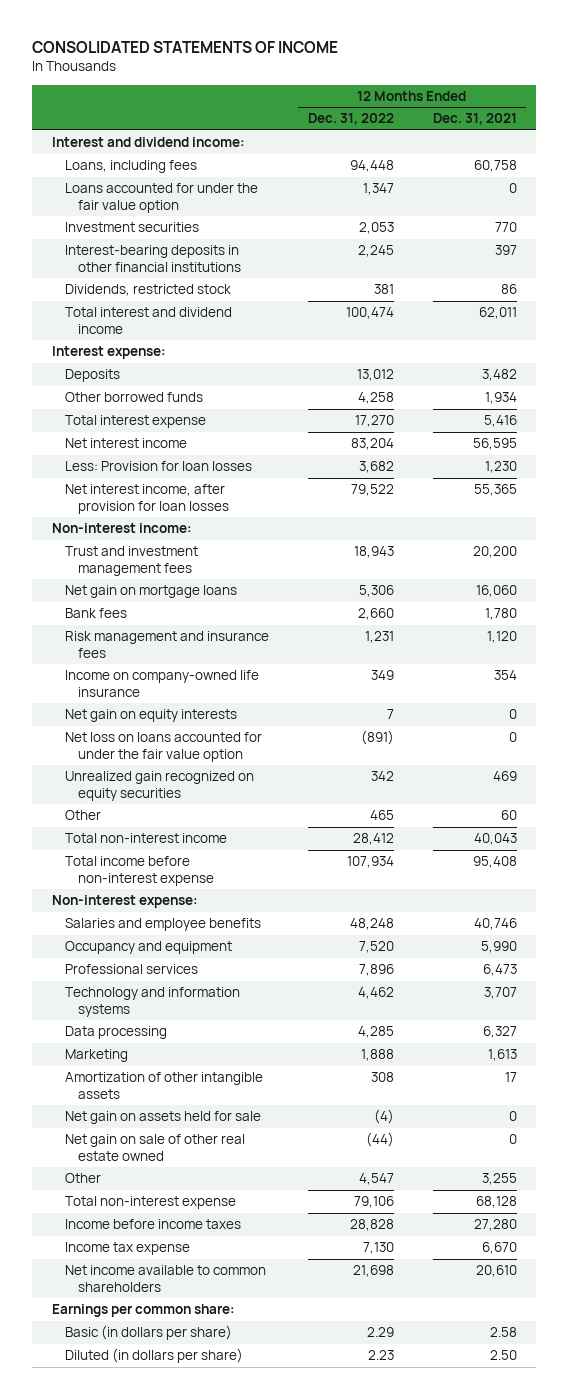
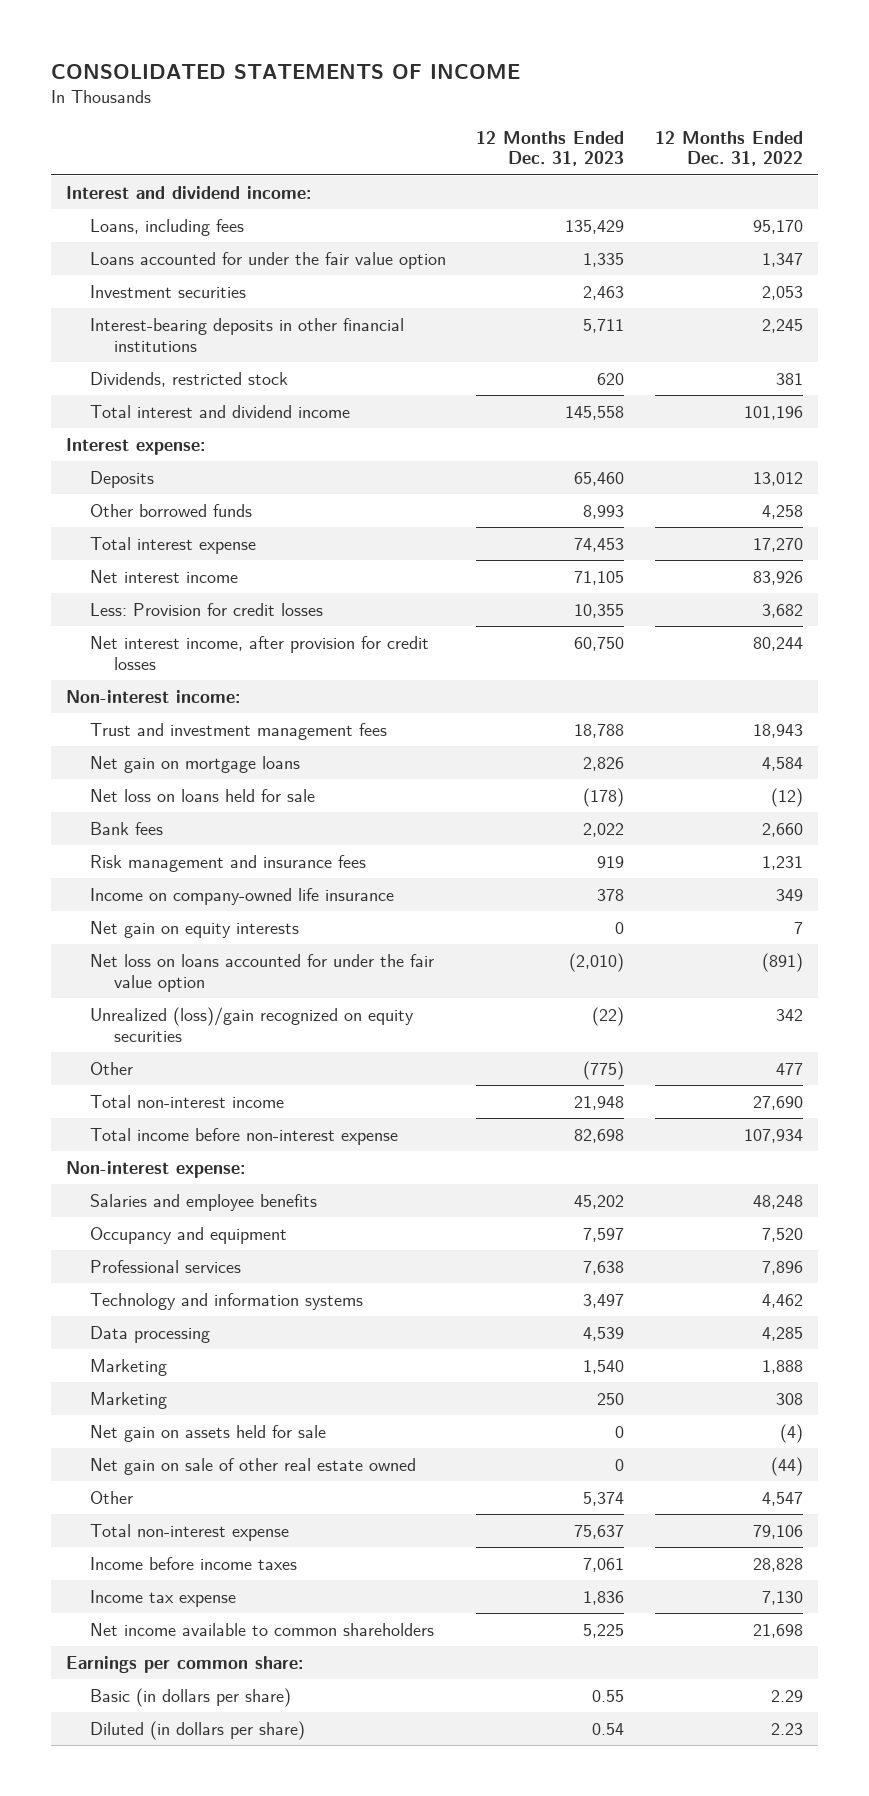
- | 12 Months Ended Dec. 31, 2022 | 12 Months Ended Dec. 31, 2021
+ | 12 Months Ended Dec. 31, 2023 | 12 Months Ended Dec. 31, 2022
- Loans, including fees | 94,448 | 60,758
+ Loans, including fees | 135,429 | 95,170
- Total interest and dividend income | 100,474 | 62,011
+ Total interest and dividend income | 145,558 | 101,196
- Net interest income | 83,204 | 56,595
- Less: Provision for loan losses | 3,682 | 1,230
- Net interest income, after provision for loan losses | 79,522 | 55,365
+ Net interest income | 71,105 | 83,926
+ Less: Provision for credit losses | 10,355 | 3,682
+ Net interest income, after provision for credit losses | 60,750 | 80,244
- Net gain on mortgage loans | 5,306 | 16,060
+ Net gain on mortgage loans | 2,826 | 4,584
+ Net loss on loans held for sale | (178) | (12)
- Unrealized gain recognized on equity securities | 342 | 469
- Other | 465 | 60
- Total non-interest income | 28,412 | 40,043
+ Unrealized (loss)/gain recognized on equity securities | (22) | 342
+ Other | (775) | 477
+ Total non-interest income | 21,948 | 27,690
- Amortization of other intangible assets | 308 | 17
+ Marketing | 250 | 308

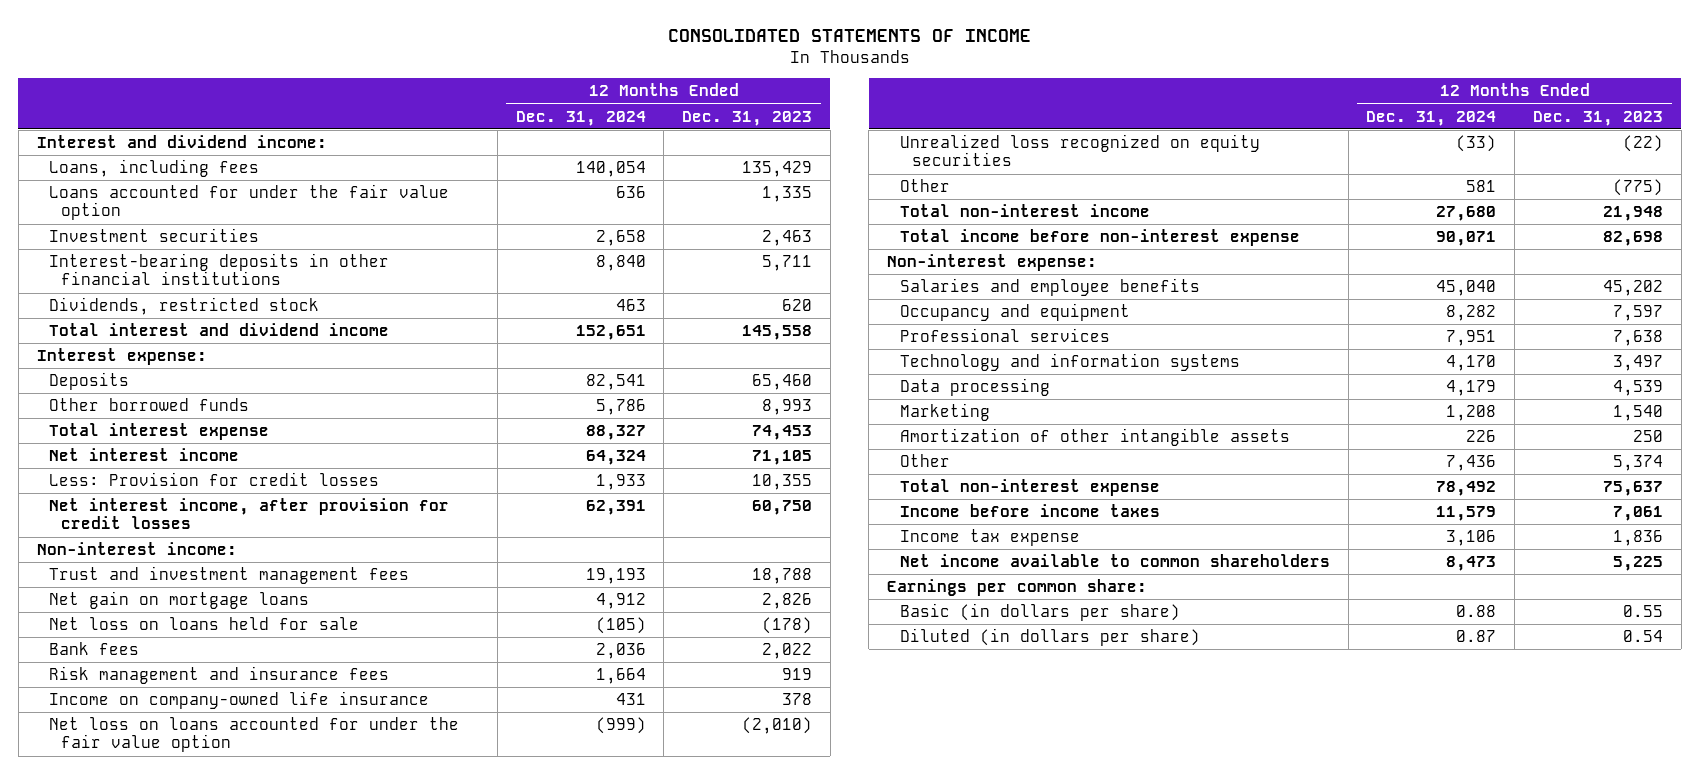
- | 12 Months Ended Dec. 31, 2023 | 12 Months Ended Dec. 31, 2022
+ | 12 Months Ended Dec. 31, 2024 | 12 Months Ended Dec. 31, 2023
- Net gain on equity interests | 0 | 7
- Unrealized (loss)/gain recognized on equity securities | (22) | 342
+ Unrealized loss recognized on equity securities | (33) | (22)
- Marketing | 250 | 308
- Net gain on assets held for sale | 0 | (4)
- Net gain on sale of other real estate owned | 0 | (44)
+ Amortization of other intangible assets | 226 | 250

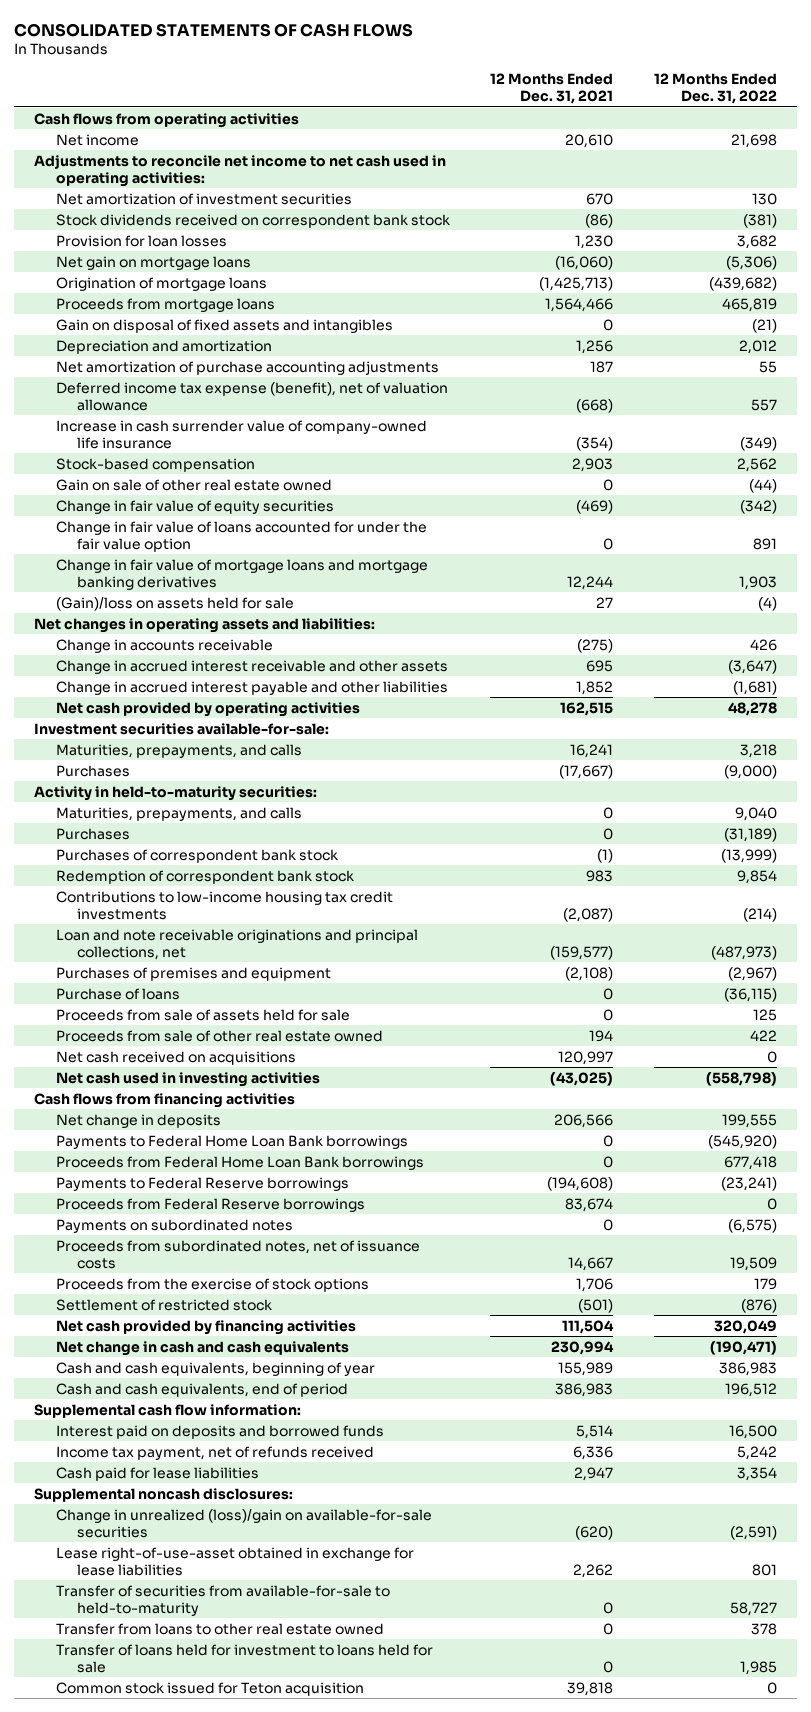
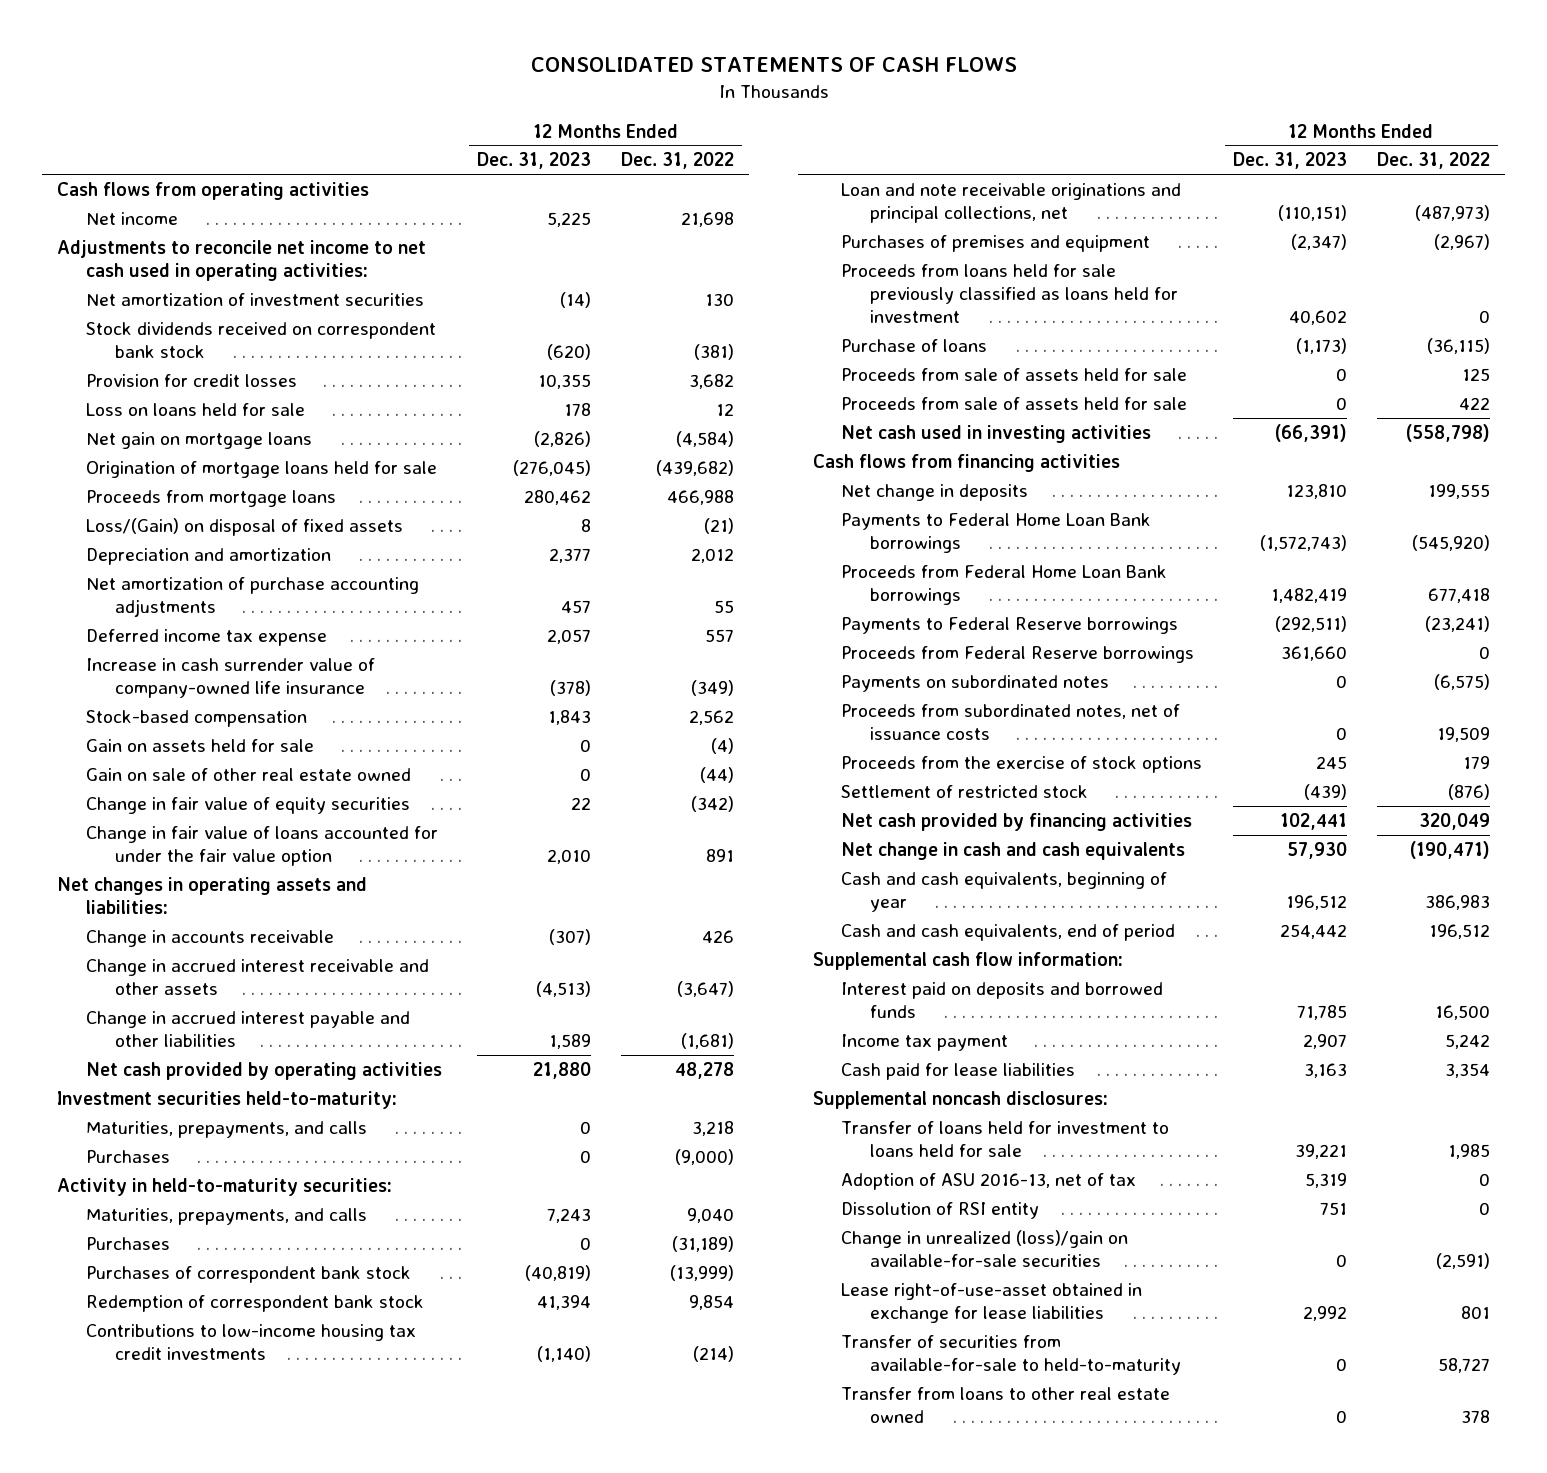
- | 12 Months Ended Dec. 31, 2021 | 12 Months Ended Dec. 31, 2022
+ | 12 Months Ended Dec. 31, 2023 | 12 Months Ended Dec. 31, 2022
- Provision for loan losses | 1,230 | 3,682
- Net gain on mortgage loans | (16,060) | (5,306)
- Origination of mortgage loans | (1,425,713) | (439,682)
- Proceeds from mortgage loans | 1,564,466 | 465,819
- Gain on disposal of fixed assets and intangibles | 0 | (21)
+ Provision for credit losses | 10,355 | 3,682
+ Loss on loans held for sale | 178 | 12
+ Net gain on mortgage loans | (2,826) | (4,584)
+ Origination of mortgage loans held for sale | (276,045) | (439,682)
+ Proceeds from mortgage loans | 280,462 | 466,988
+ Loss/(Gain) on disposal of fixed assets | 8 | (21)
- Deferred income tax expense (benefit), net of valuation allowance | (668) | 557
+ Deferred income tax expense | 2,057 | 557
+ Gain on assets held for sale | 0 | (4)
- Change in fair value of mortgage loans and mortgage banking derivatives | 12,244 | 1,903
- (Gain)/loss on assets held for sale | 27 | (4)
- Investment securities available-for-sale:
+ Investment securities held-to-maturity:
+ Proceeds from loans held for sale previously classified as loans held for investment | 40,602 | 0
- Proceeds from sale of other real estate owned | 194 | 422
- Net cash received on acquisitions | 120,997 | 0
+ Proceeds from sale of assets held for sale | 0 | 422
- Income tax payment, net of refunds received | 6,336 | 5,242
+ Income tax payment | 2,907 | 5,242
moved up: Transfer of loans held for investment to loans held for sale | 39,221 | 1,985
+ Adoption of ASU 2016-13, net of tax | 5,319 | 0
+ Dissolution of RSI entity | 751 | 0
- Common stock issued for Teton acquisition | 39,818 | 0

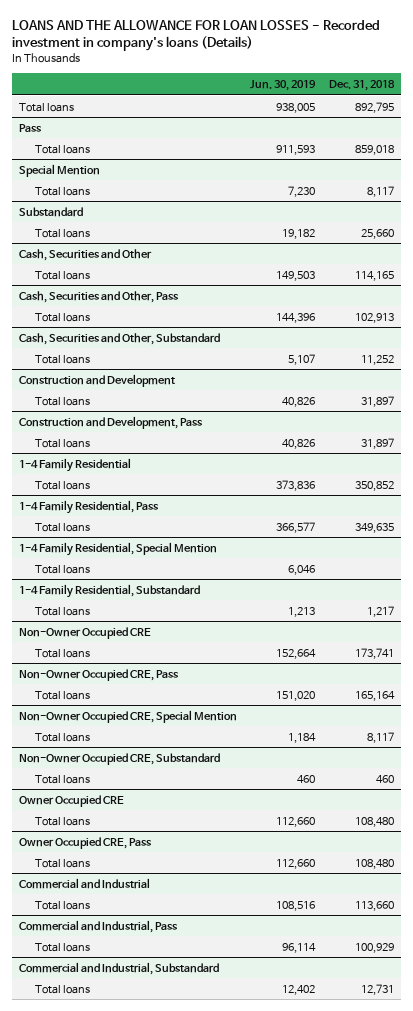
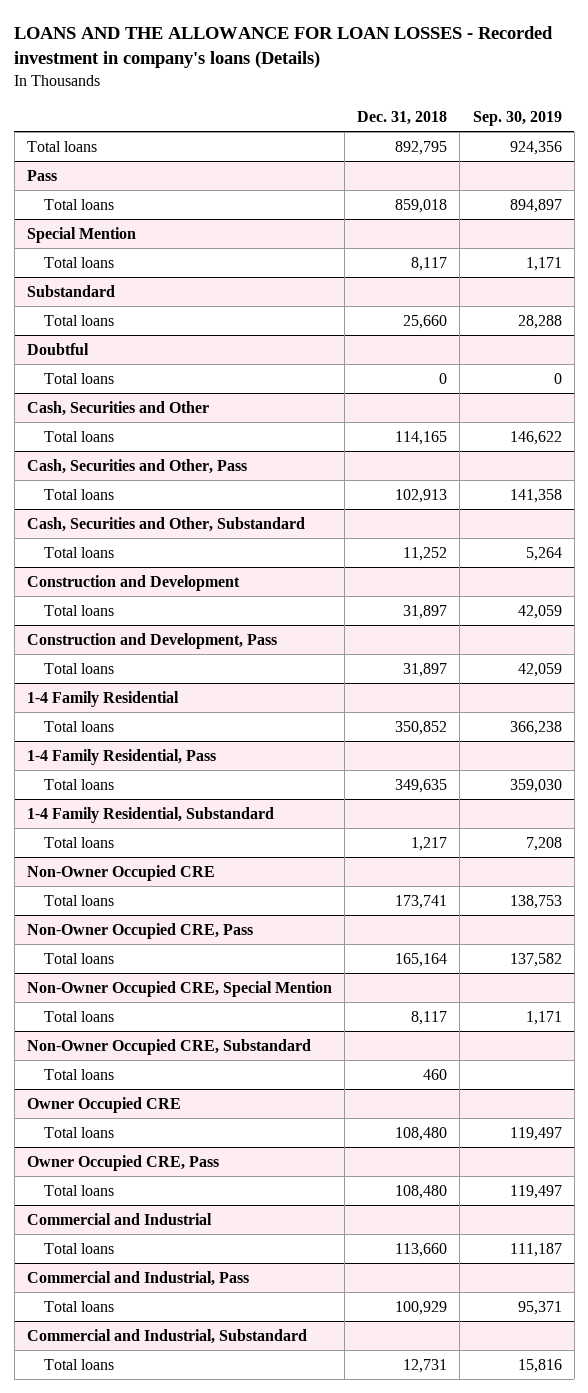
- | Jun. 30, 2019 | Dec. 31, 2018
+ | Dec. 31, 2018 | Sep. 30, 2019
+ Doubtful
+ Total loans | 0 | 0
- 1-4 Family Residential, Special Mention
- Total loans | 6,046 |

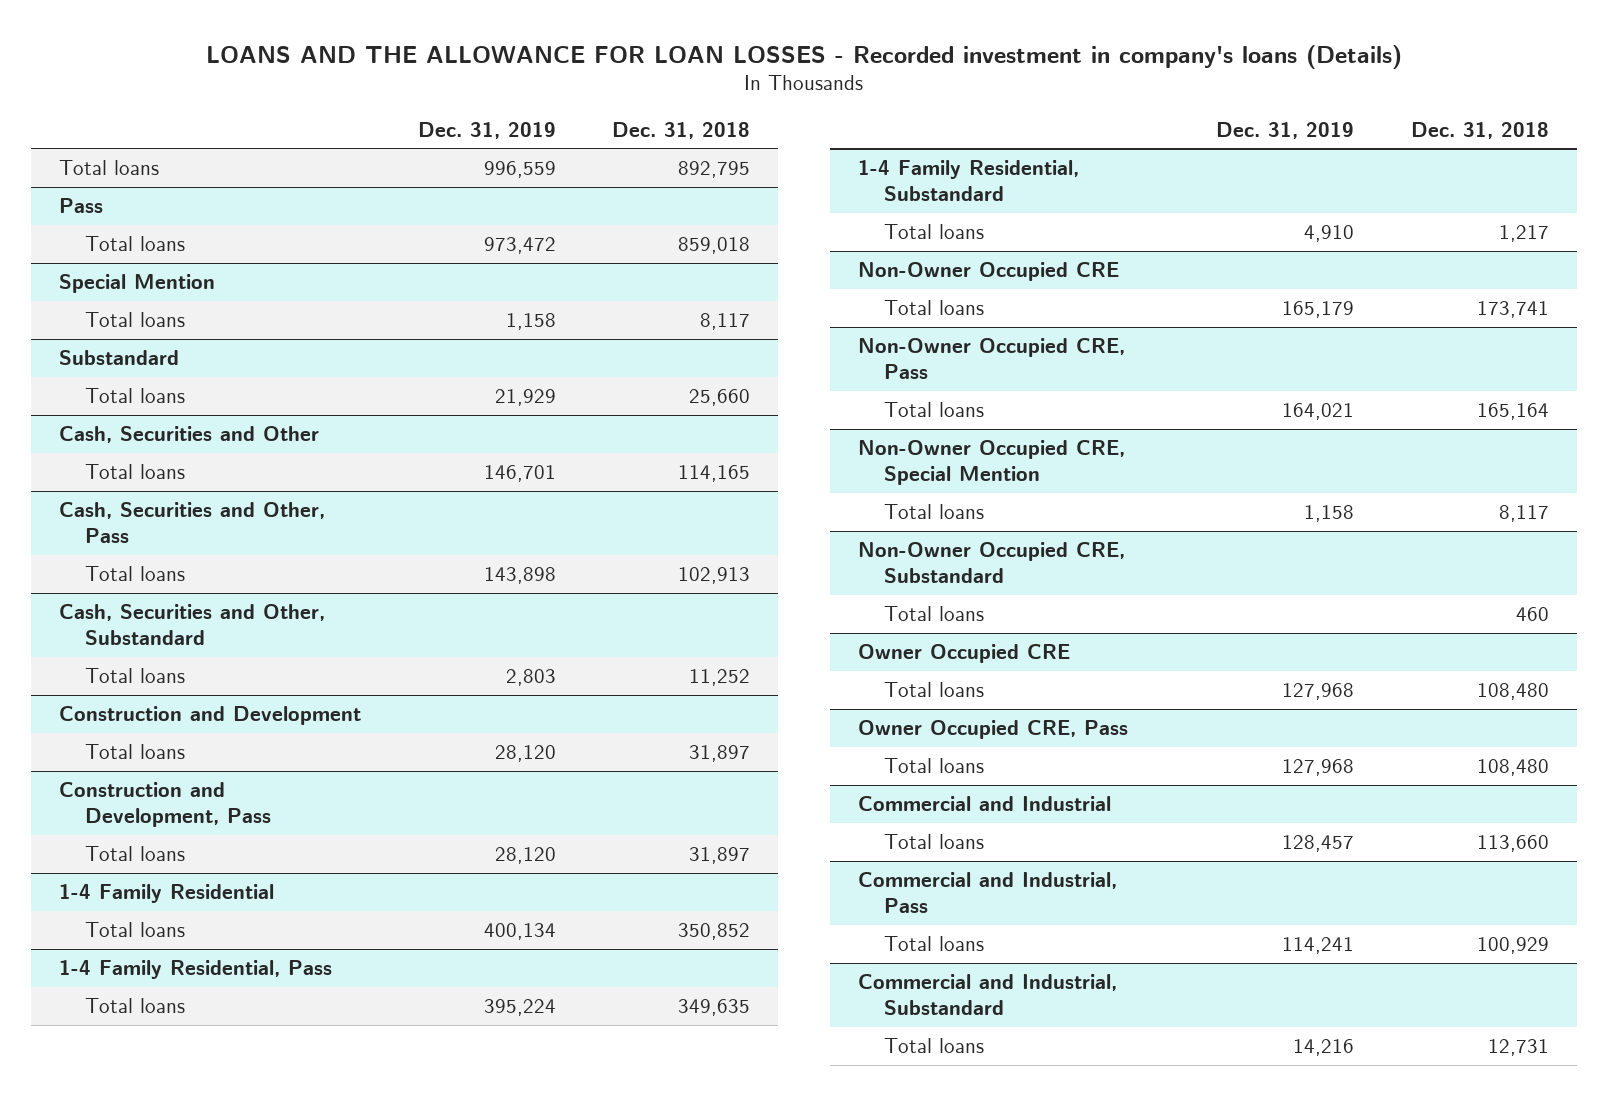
- | Dec. 31, 2018 | Sep. 30, 2019
+ | Dec. 31, 2019 | Dec. 31, 2018
- Doubtful
- Total loans | 0 | 0

